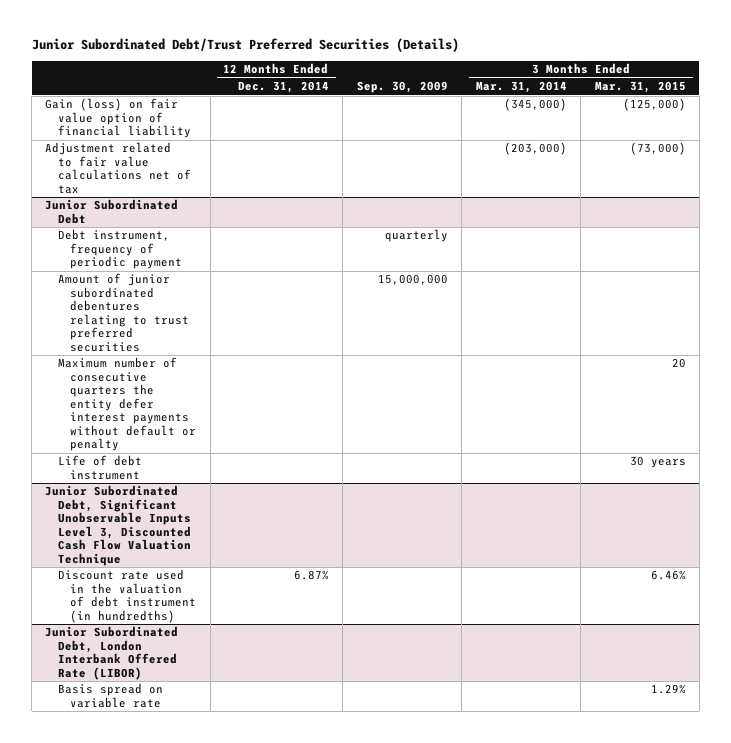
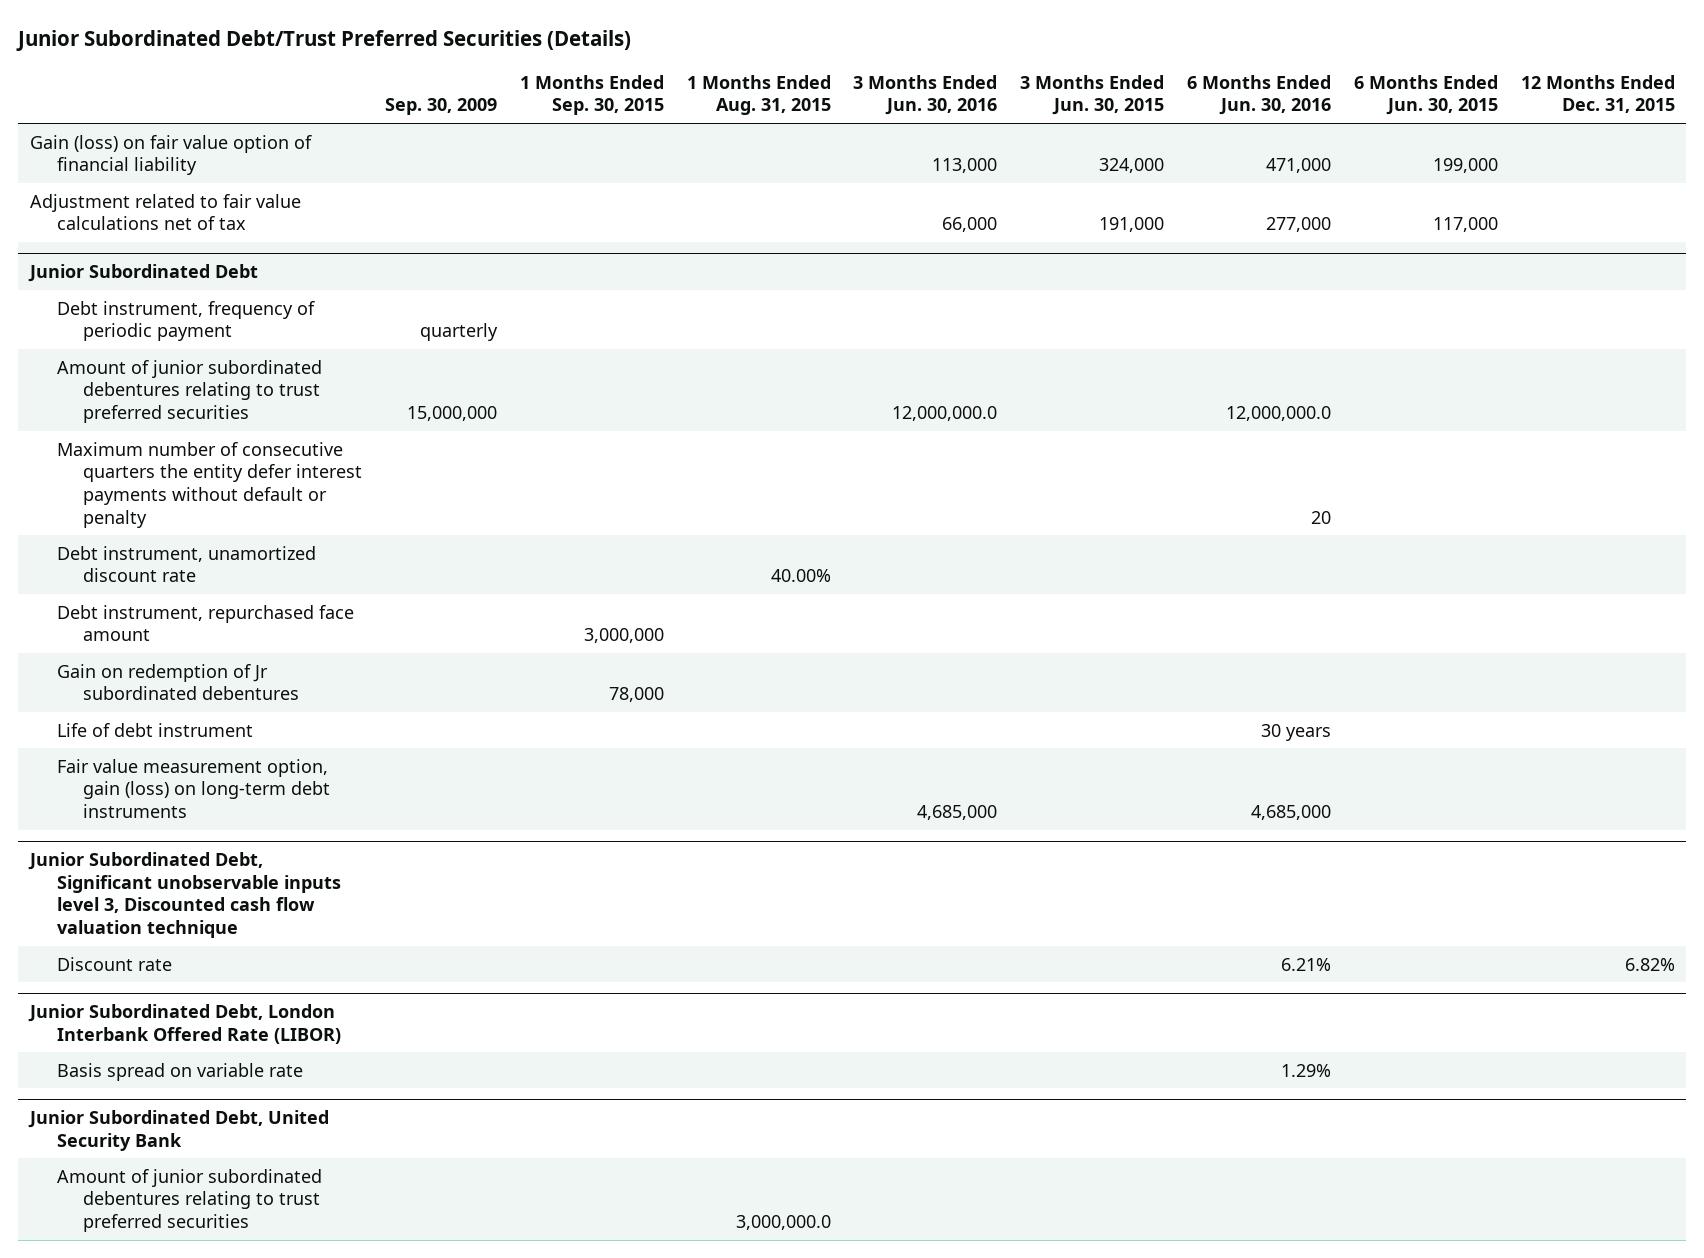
- | 12 Months Ended Dec. 31, 2014 | Sep. 30, 2009 | 3 Months Ended Mar. 31, 2014 | 3 Months Ended Mar. 31, 2015
+ | Sep. 30, 2009 | 1 Months Ended Sep. 30, 2015 | 1 Months Ended Aug. 31, 2015 | 3 Months Ended Jun. 30, 2016 | 3 Months Ended Jun. 30, 2015 | 6 Months Ended Jun. 30, 2016 | 6 Months Ended Jun. 30, 2015 | 12 Months Ended Dec. 31, 2015
@ Junior Subordinated Debt
+ Debt instrument, unamortized discount rate | | | 40.00% | | | | |
+ Debt instrument, repurchased face amount | | 3,000,000 | | | | | |
+ Gain on redemption of Jr subordinated debentures | | 78,000 | | | | | |
- Junior Subordinated Debt, Significant Unobservable Inputs Level 3, Discounted Cash Flow Valuation Technique
- Discount rate used in the valuation of debt instrument (in hundredths) | 6.87% | | | 6.46%
@ Junior Subordinated Debt
+ Fair value measurement option, gain (loss) on long-term debt instruments | | | | 4,685,000 | | 4,685,000 | |
+ Junior Subordinated Debt, Significant unobservable inputs level 3, Discounted cash flow valuation technique
+ Discount rate | | | | | | 6.21% | | 6.82%
+ Junior Subordinated Debt, United Security Bank
+ Amount of junior subordinated debentures relating to trust preferred securities | | | 3,000,000.0 | | | | |

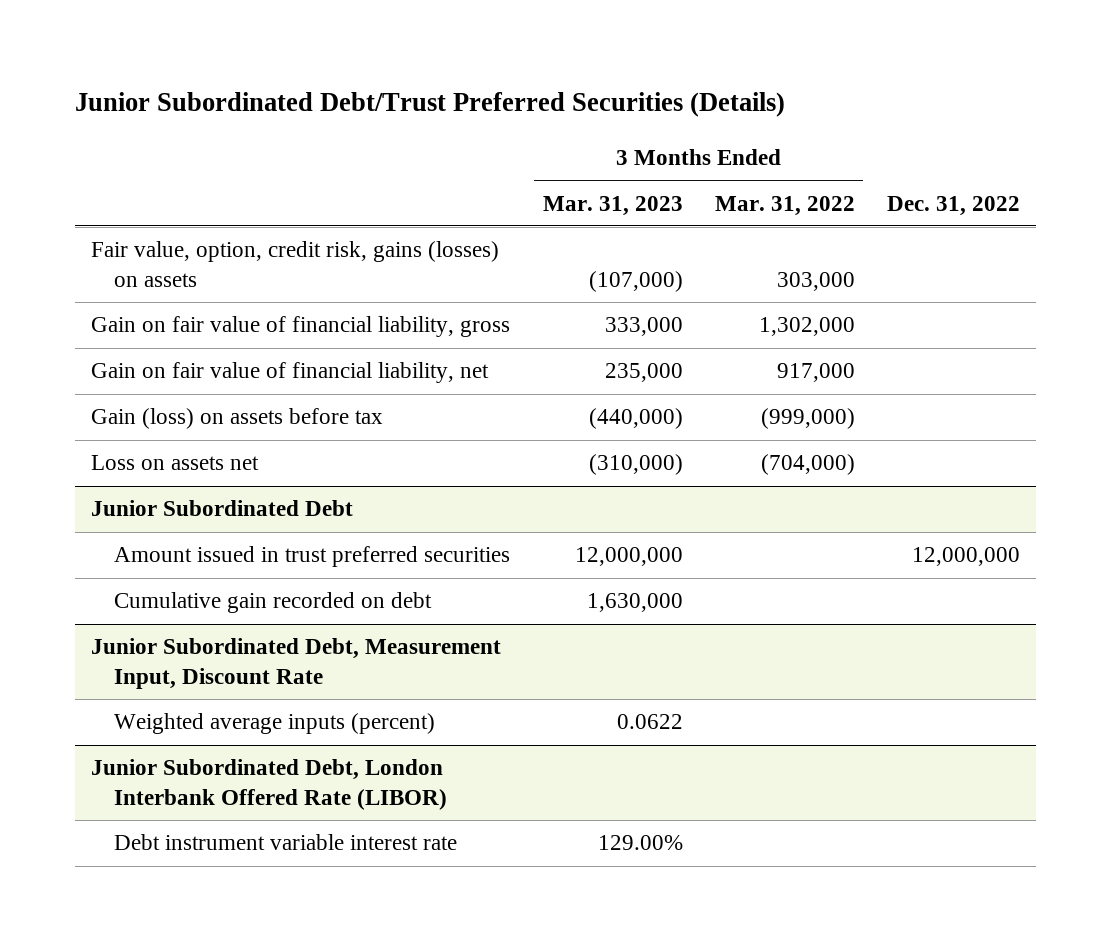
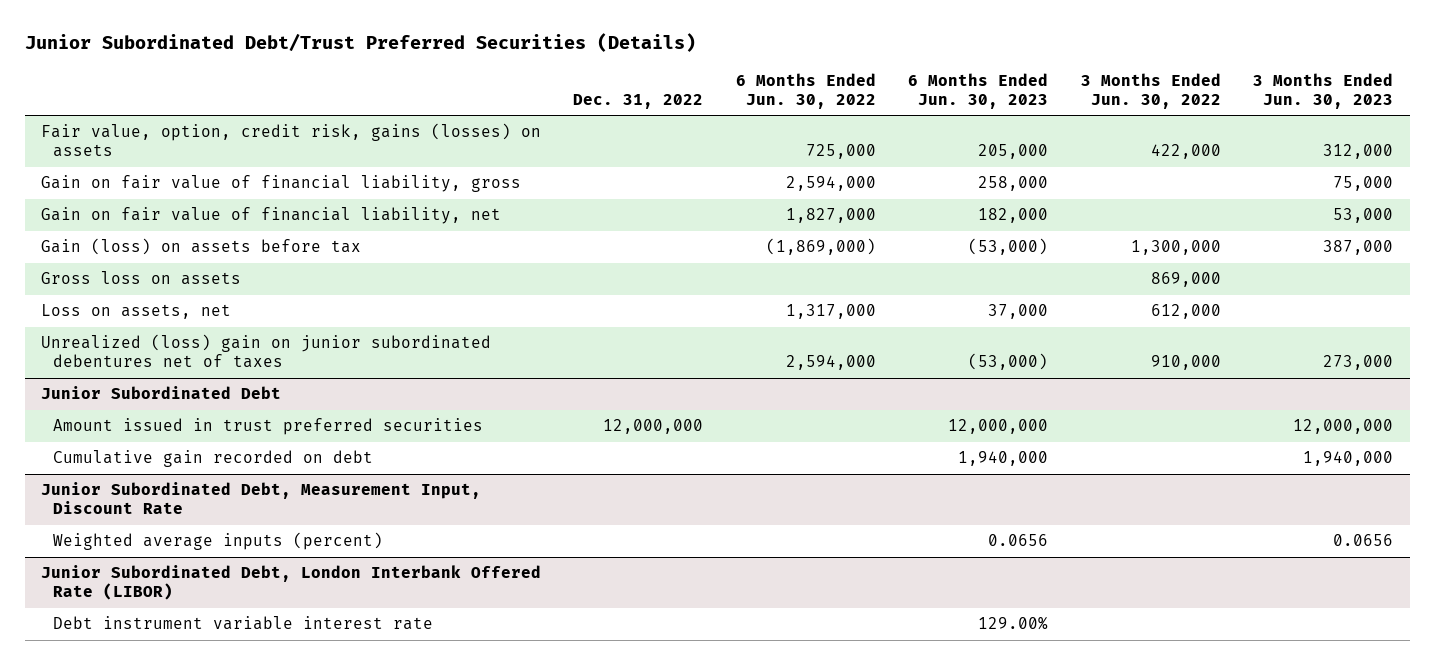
- | 3 Months Ended Mar. 31, 2023 | 3 Months Ended Mar. 31, 2022 | Dec. 31, 2022
+ | Dec. 31, 2022 | 6 Months Ended Jun. 30, 2022 | 6 Months Ended Jun. 30, 2023 | 3 Months Ended Jun. 30, 2022 | 3 Months Ended Jun. 30, 2023
- Loss on assets net | (310,000) | (704,000) |
+ Gross loss on assets | | | | 869,000 |
+ Loss on assets, net | | 1,317,000 | 37,000 | 612,000 |
+ Unrealized (loss) gain on junior subordinated debentures net of taxes | | 2,594,000 | (53,000) | 910,000 | 273,000

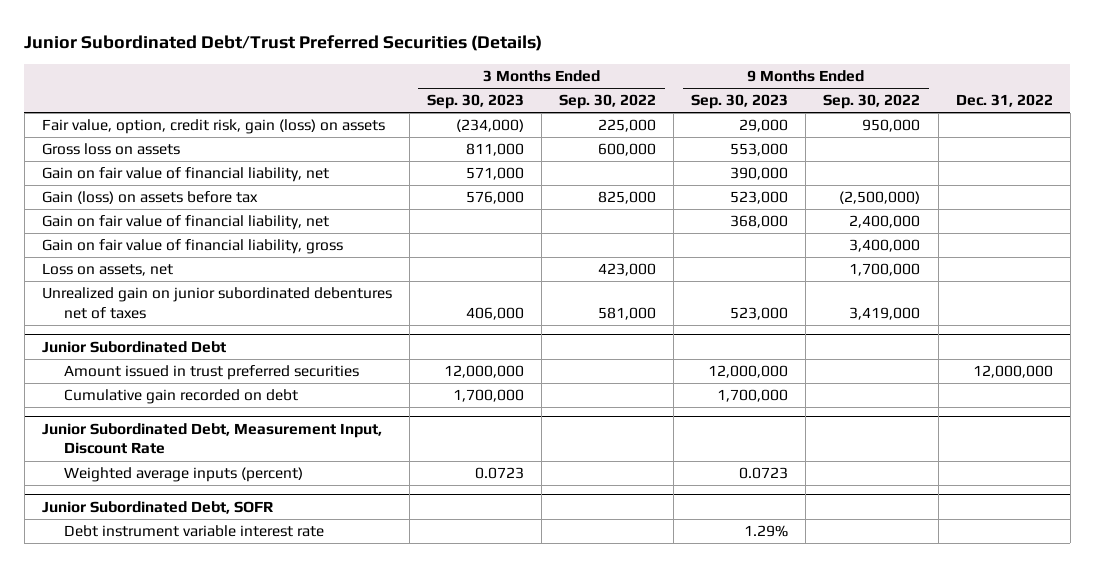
- | Dec. 31, 2022 | 6 Months Ended Jun. 30, 2022 | 6 Months Ended Jun. 30, 2023 | 3 Months Ended Jun. 30, 2022 | 3 Months Ended Jun. 30, 2023
+ | 3 Months Ended Sep. 30, 2023 | 3 Months Ended Sep. 30, 2022 | 9 Months Ended Sep. 30, 2023 | 9 Months Ended Sep. 30, 2022 | Dec. 31, 2022
- Fair value, option, credit risk, gains (losses) on assets | | 725,000 | 205,000 | 422,000 | 312,000
+ Fair value, option, credit risk, gain (loss) on assets | (234,000) | 225,000 | 29,000 | 950,000 |
moved up: Gross loss on assets | 811,000 | 600,000 | 553,000 | |
+ Gain on fair value of financial liability, net | | | 368,000 | 2,400,000 |
moved down: Gain on fair value of financial liability, gross | | | | 3,400,000 |
- Unrealized (loss) gain on junior subordinated debentures net of taxes | | 2,594,000 | (53,000) | 910,000 | 273,000
+ Unrealized gain on junior subordinated debentures net of taxes | 406,000 | 581,000 | 523,000 | 3,419,000 |
- Junior Subordinated Debt, London Interbank Offered Rate (LIBOR)
- Debt instrument variable interest rate | | | 129.00% | |
+ Junior Subordinated Debt, SOFR
+ Debt instrument variable interest rate | | | 1.29% | |

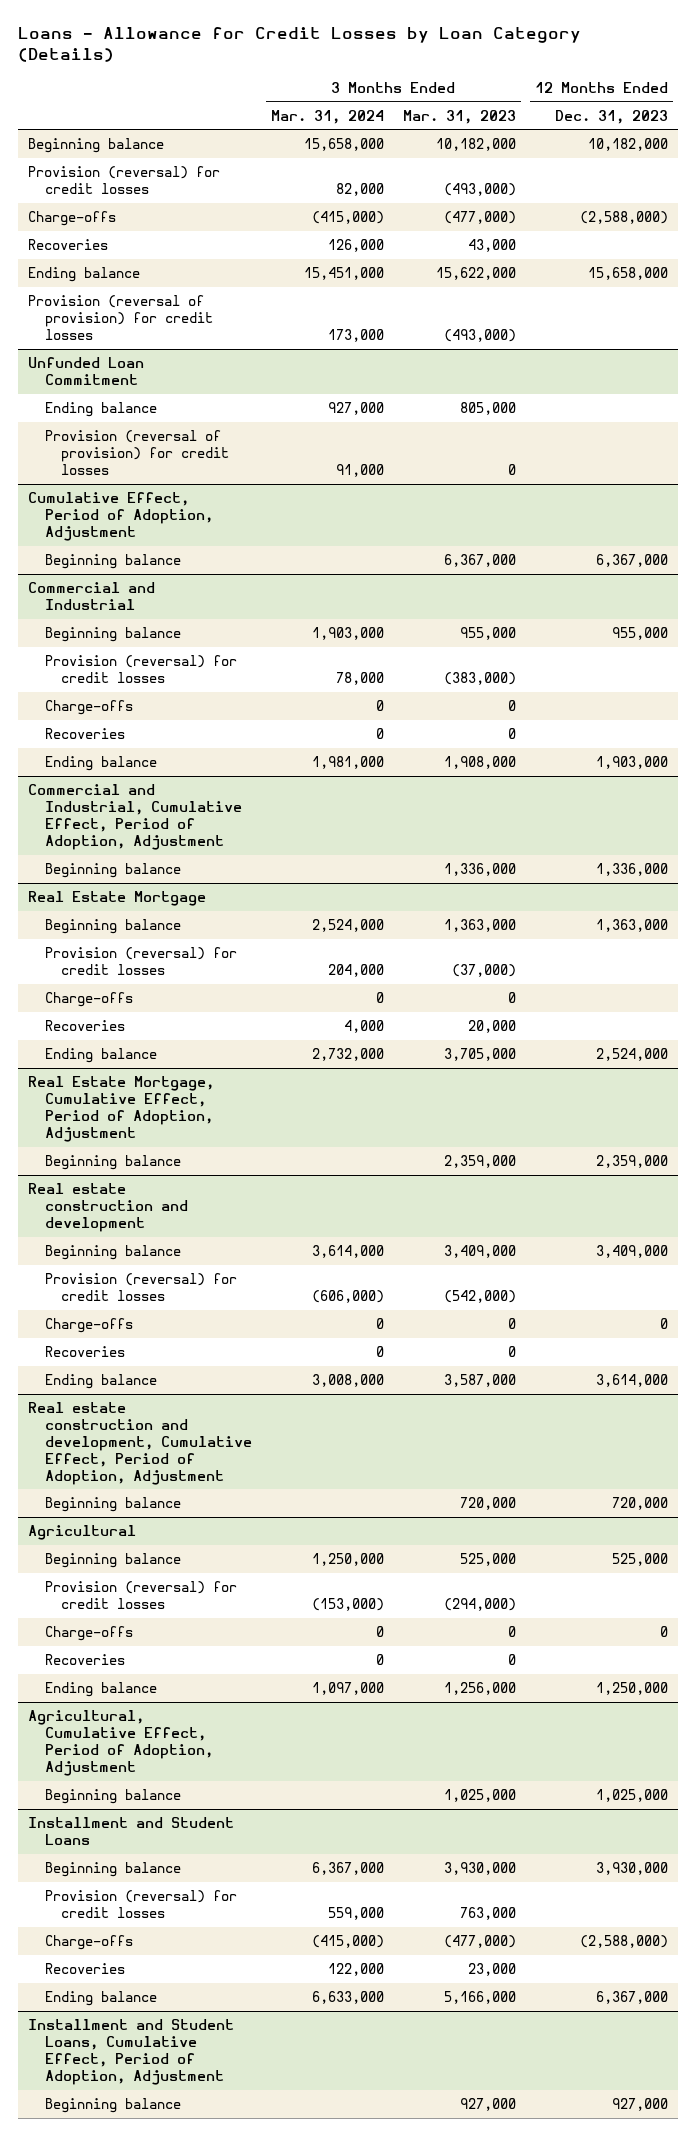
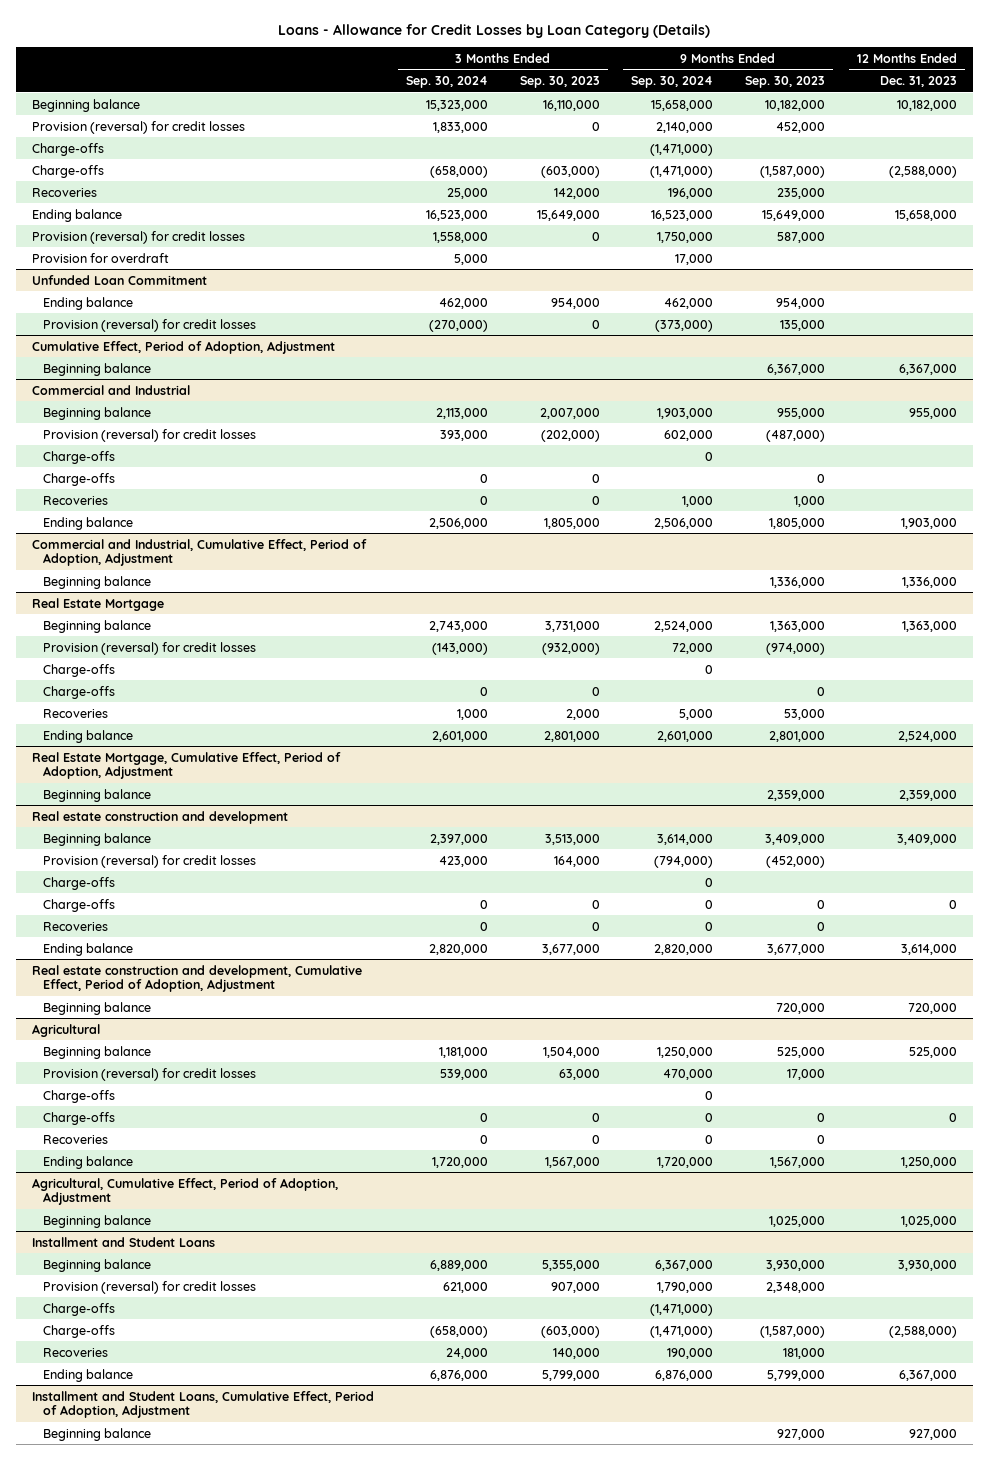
- | 3 Months Ended Mar. 31, 2024 | 3 Months Ended Mar. 31, 2023 | 12 Months Ended Dec. 31, 2023
+ | 3 Months Ended Sep. 30, 2024 | 3 Months Ended Sep. 30, 2023 | 9 Months Ended Sep. 30, 2024 | 9 Months Ended Sep. 30, 2023 | 12 Months Ended Dec. 31, 2023
+ Charge-offs | | | (1,471,000) | |
- Provision (reversal of provision) for credit losses | 173,000 | (493,000) |
+ Provision (reversal) for credit losses | 1,558,000 | 0 | 1,750,000 | 587,000 |
+ Provision for overdraft | 5,000 | | 17,000 | |
@ Unfunded Loan Commitment
- Provision (reversal of provision) for credit losses | 91,000 | 0 |
+ Provision (reversal) for credit losses | (270,000) | 0 | (373,000) | 135,000 |
@ Commercial and Industrial
+ Charge-offs | 0 | 0 | | 0 |
@ Real Estate Mortgage
+ Charge-offs | 0 | 0 | | 0 |
@ Real estate construction and development
+ Charge-offs | | | 0 | |
@ Agricultural
+ Charge-offs | | | 0 | |
@ Installment and Student Loans
+ Charge-offs | | | (1,471,000) | |

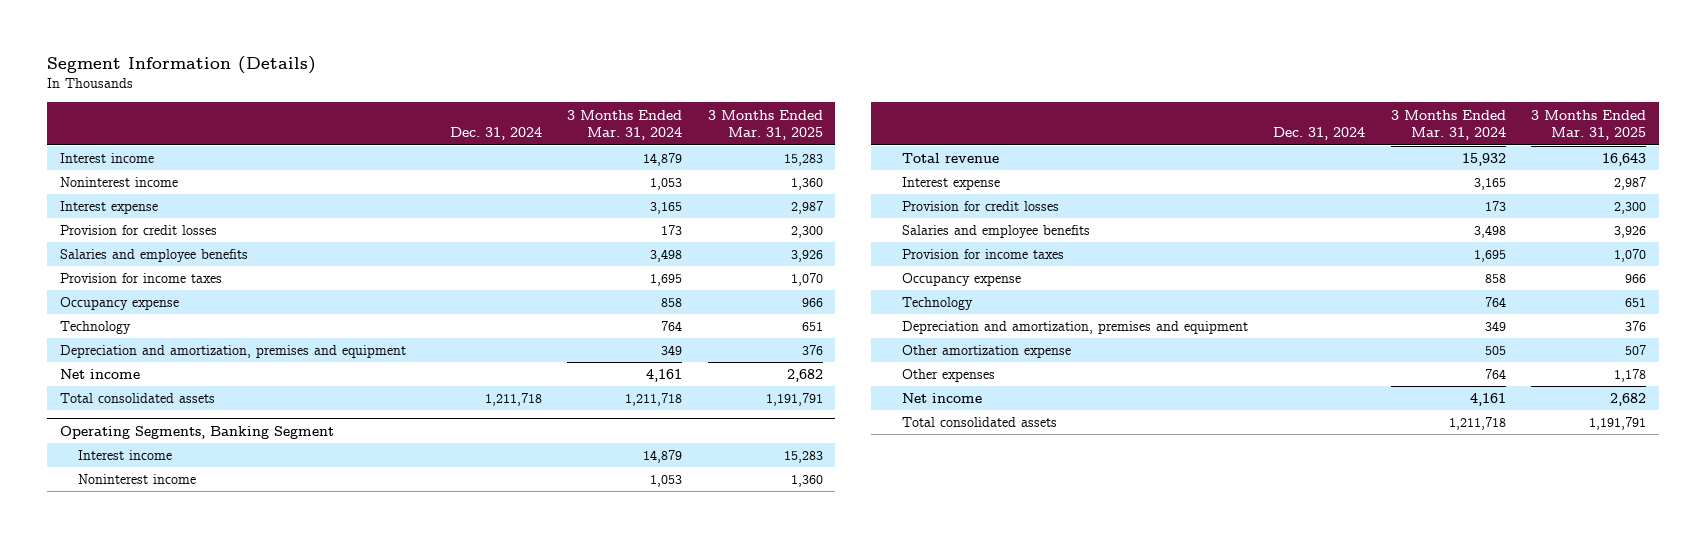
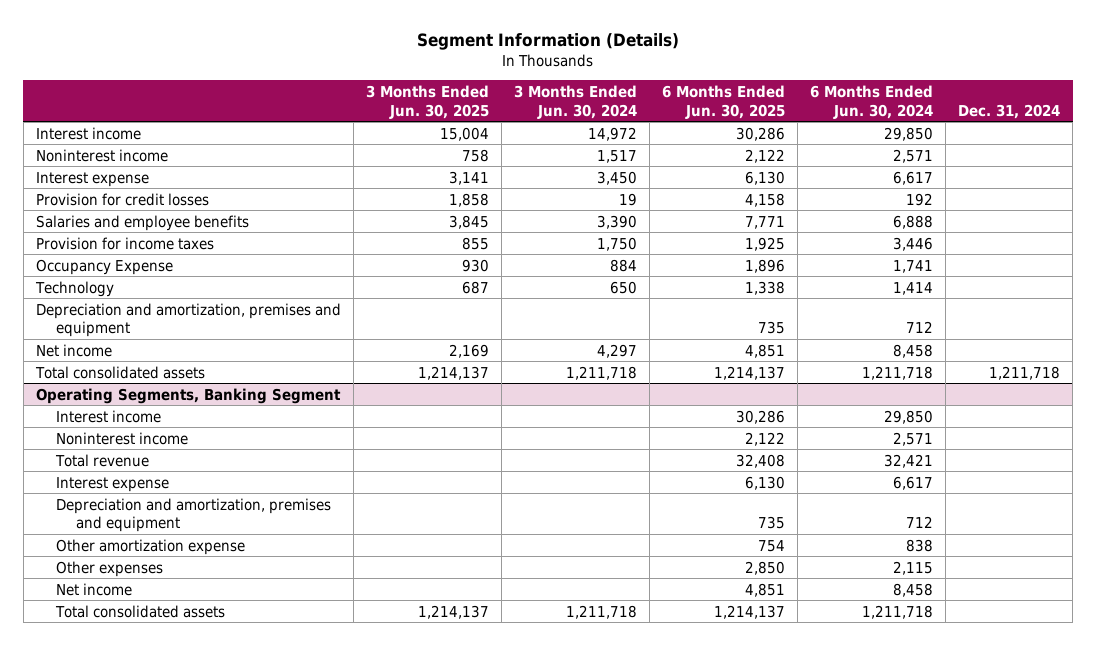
- | Dec. 31, 2024 | 3 Months Ended Mar. 31, 2024 | 3 Months Ended Mar. 31, 2025
+ | 3 Months Ended Jun. 30, 2025 | 3 Months Ended Jun. 30, 2024 | 6 Months Ended Jun. 30, 2025 | 6 Months Ended Jun. 30, 2024 | Dec. 31, 2024
- Occupancy expense | | 858 | 966
+ Occupancy Expense | 930 | 884 | 1,896 | 1,741 |
@ Operating Segments, Banking Segment
- Provision for credit losses | | 173 | 2,300
- Salaries and employee benefits | | 3,498 | 3,926
- Provision for income taxes | | 1,695 | 1,070
- Occupancy expense | | 858 | 966
- Technology | | 764 | 651

